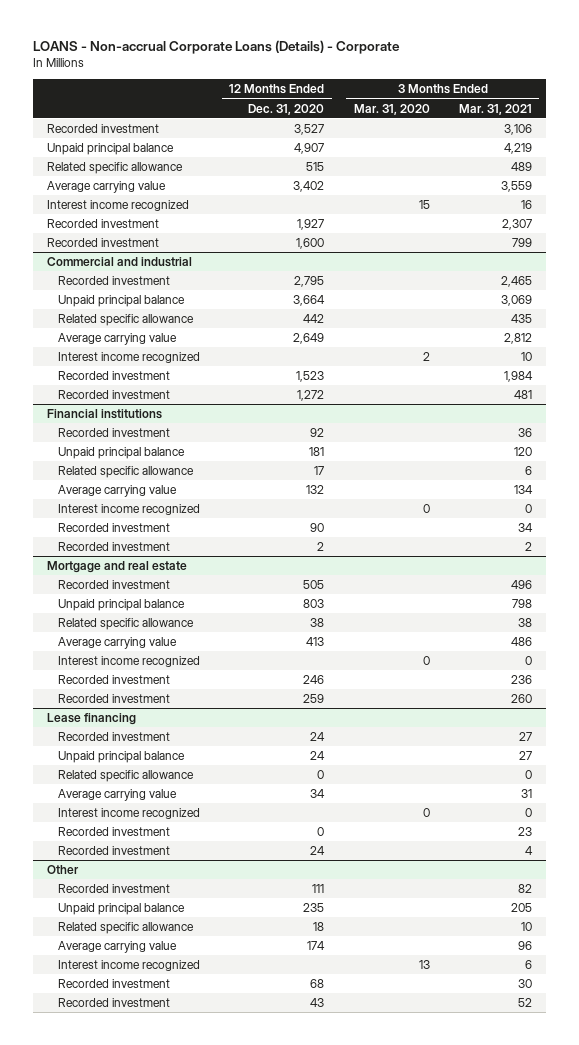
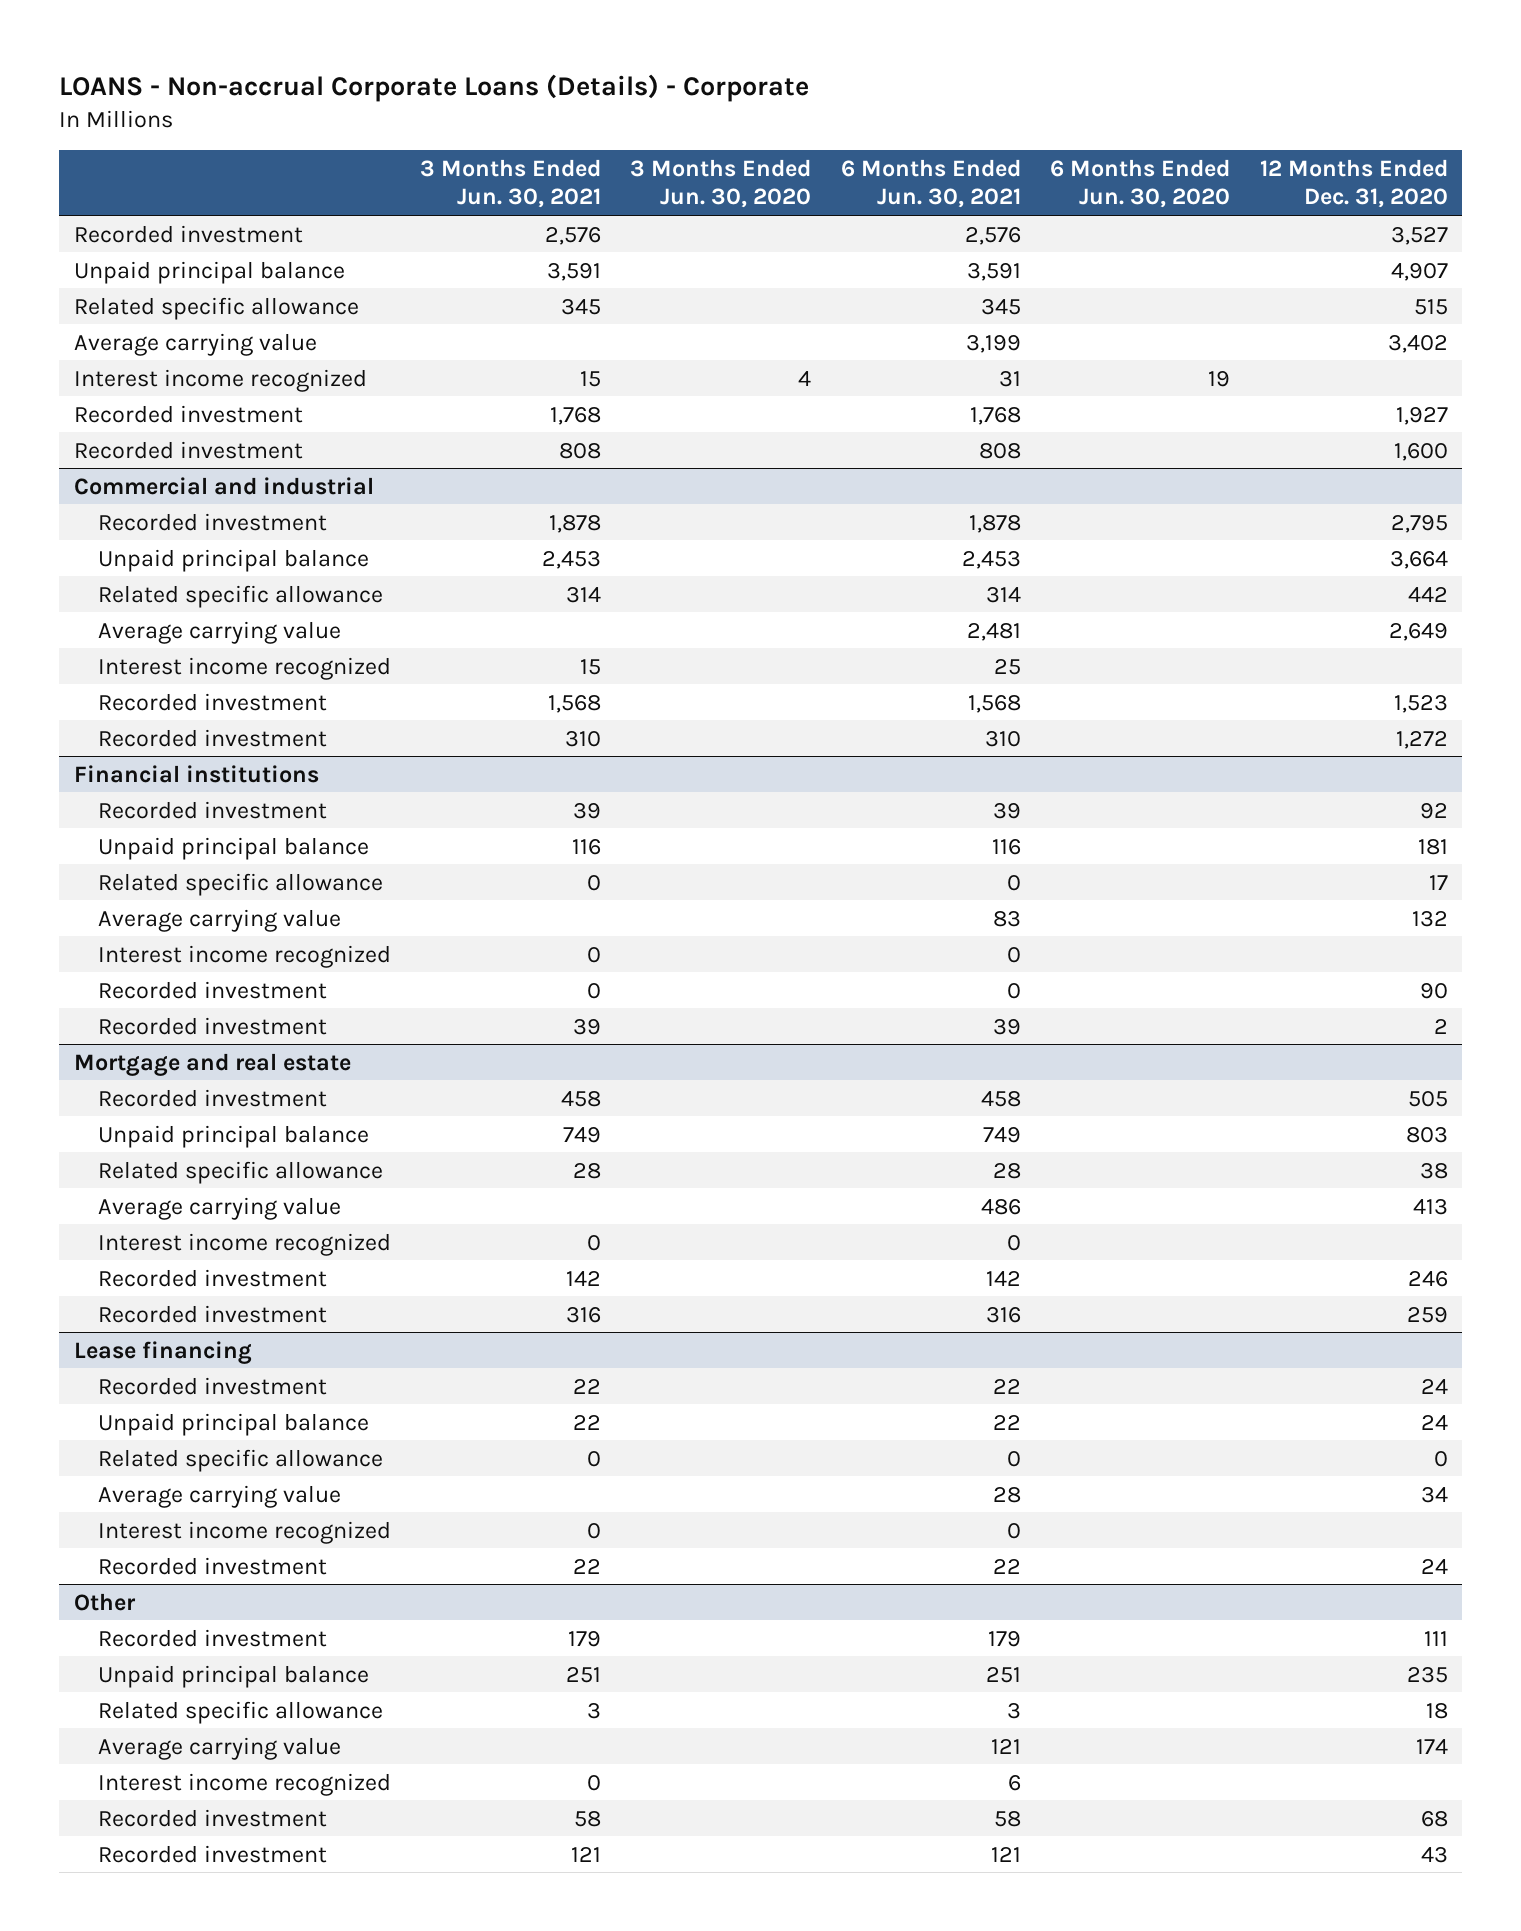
- | 12 Months Ended Dec. 31, 2020 | 3 Months Ended Mar. 31, 2020 | 3 Months Ended Mar. 31, 2021
+ | 3 Months Ended Jun. 30, 2021 | 3 Months Ended Jun. 30, 2020 | 6 Months Ended Jun. 30, 2021 | 6 Months Ended Jun. 30, 2020 | 12 Months Ended Dec. 31, 2020
@ Lease financing
- Recorded investment | 0 | | 23

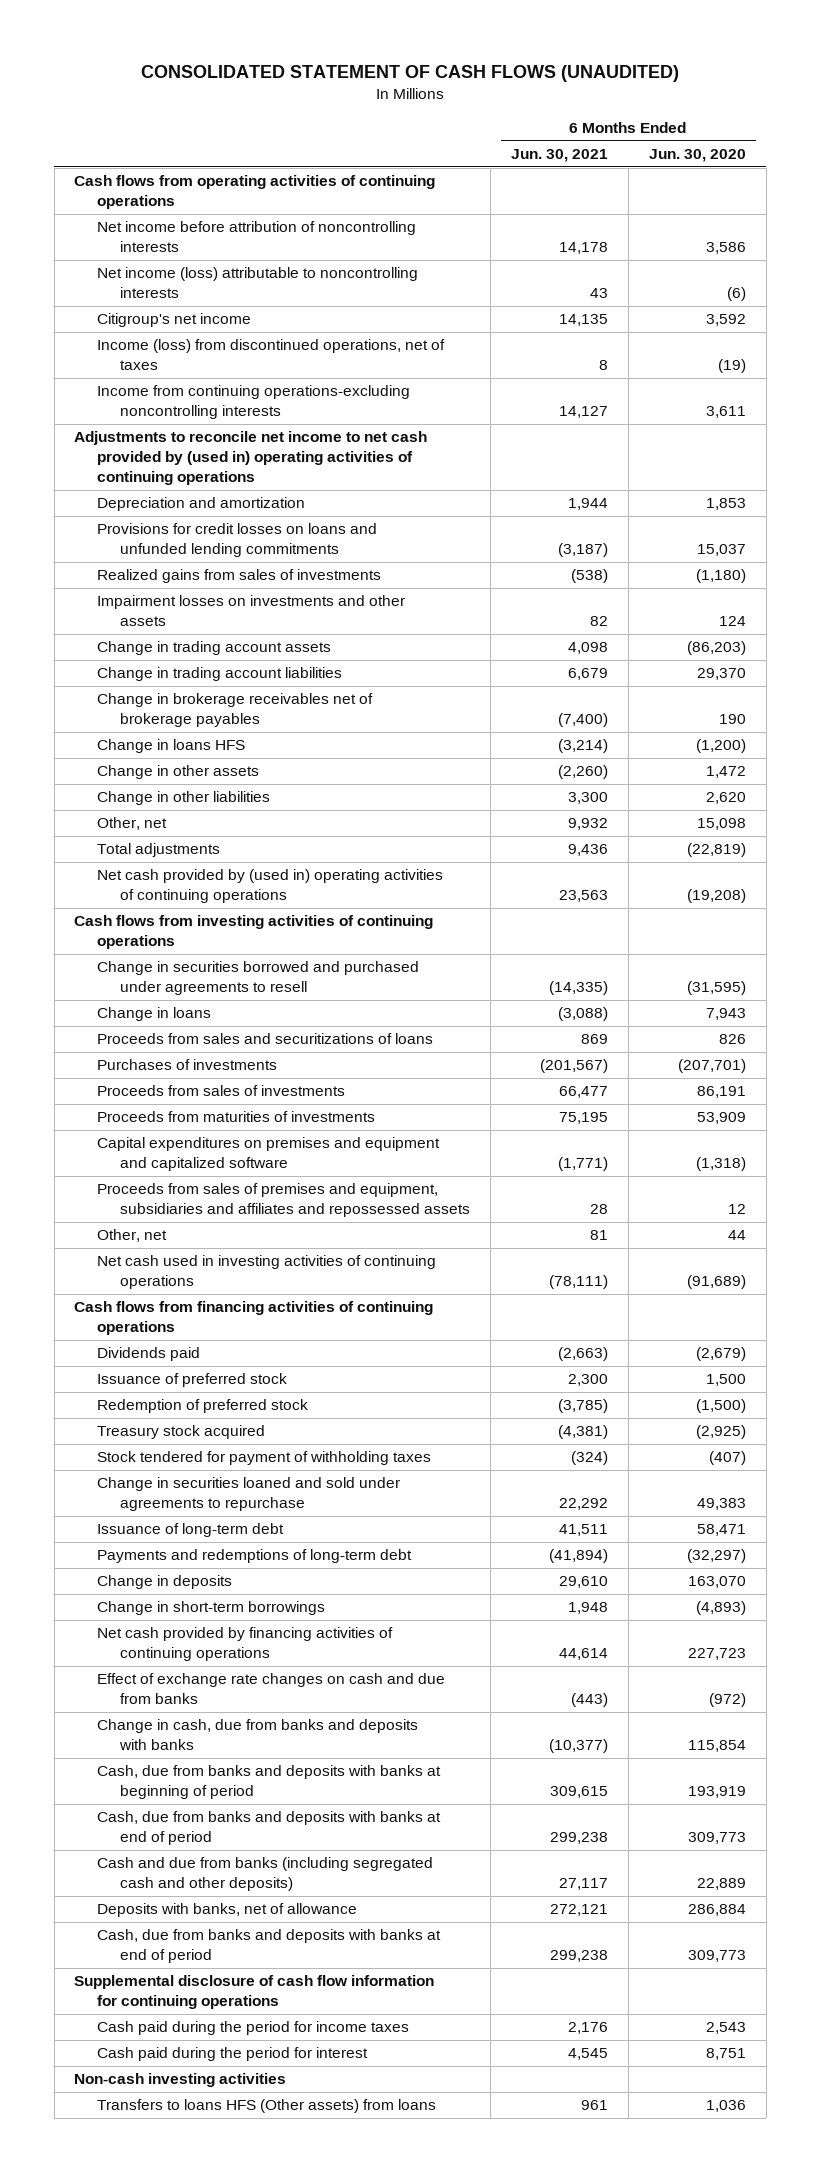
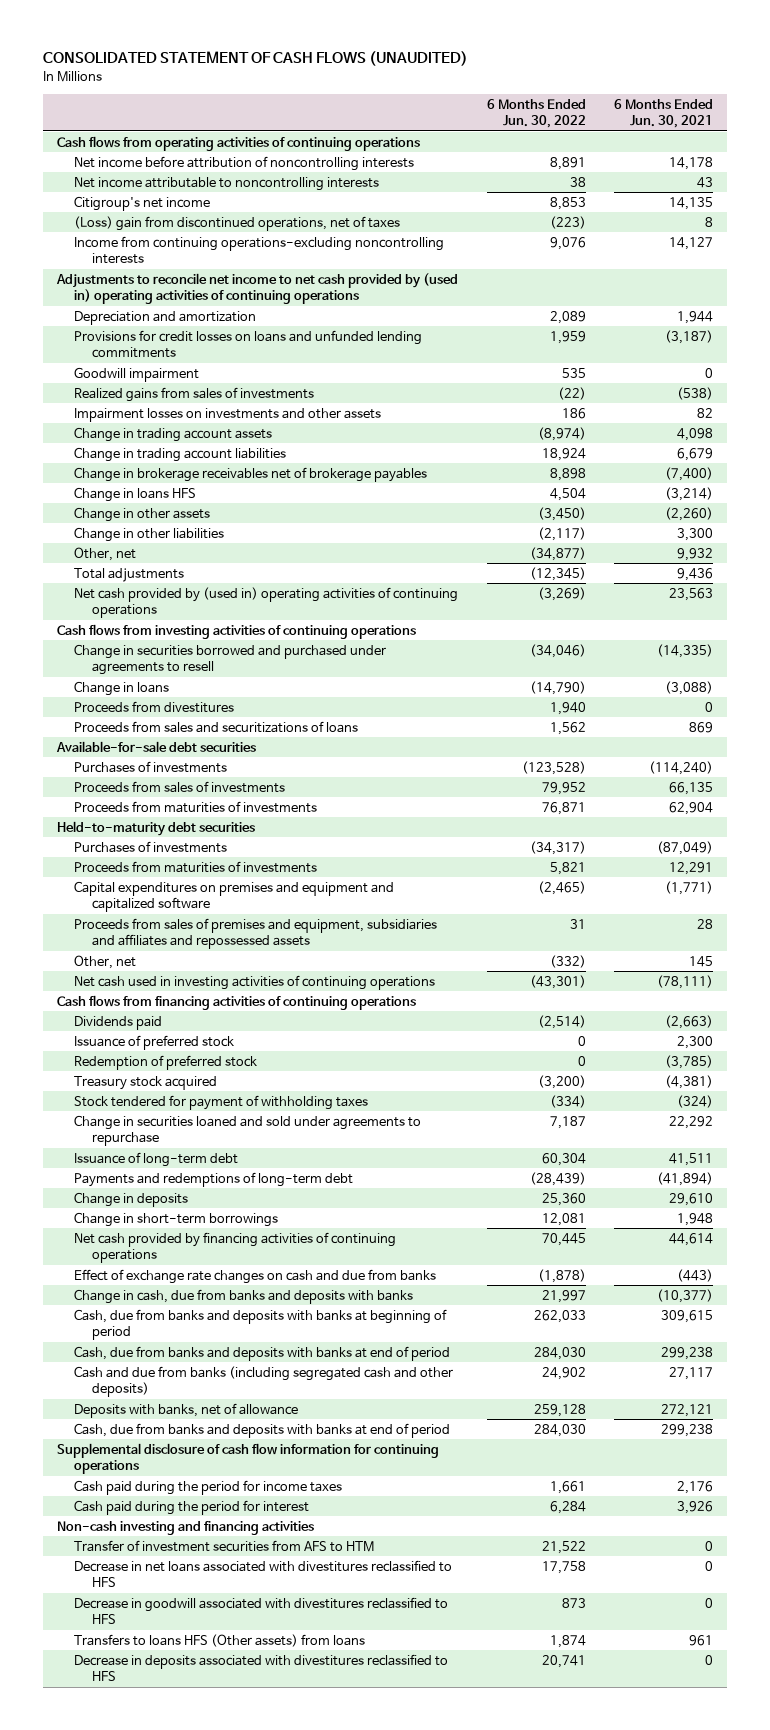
- | 6 Months Ended Jun. 30, 2021 | 6 Months Ended Jun. 30, 2020
+ | 6 Months Ended Jun. 30, 2022 | 6 Months Ended Jun. 30, 2021
- Net income (loss) attributable to noncontrolling interests | 43 | (6)
+ Net income attributable to noncontrolling interests | 38 | 43
- Income (loss) from discontinued operations, net of taxes | 8 | (19)
+ (Loss) gain from discontinued operations, net of taxes | (223) | 8
+ Goodwill impairment | 535 | 0
+ Proceeds from divestitures | 1,940 | 0
- Purchases of investments | (201,567) | (207,701)
- Proceeds from sales of investments | 66,477 | 86,191
- Proceeds from maturities of investments | 75,195 | 53,909
+ Available-for-sale debt securities
+ Purchases of investments | (123,528) | (114,240)
+ Proceeds from sales of investments | 79,952 | 66,135
+ Proceeds from maturities of investments | 76,871 | 62,904
+ Held-to-maturity debt securities
+ Purchases of investments | (34,317) | (87,049)
+ Proceeds from maturities of investments | 5,821 | 12,291
- Other, net | 81 | 44
+ Other, net | (332) | 145
- Cash paid during the period for interest | 4,545 | 8,751
- Non-cash investing activities
+ Cash paid during the period for interest | 6,284 | 3,926
+ Non-cash investing and financing activities
+ Transfer of investment securities from AFS to HTM | 21,522 | 0
+ Decrease in net loans associated with divestitures reclassified to HFS | 17,758 | 0
+ Decrease in goodwill associated with divestitures reclassified to HFS | 873 | 0
+ Decrease in deposits associated with divestitures reclassified to HFS | 20,741 | 0

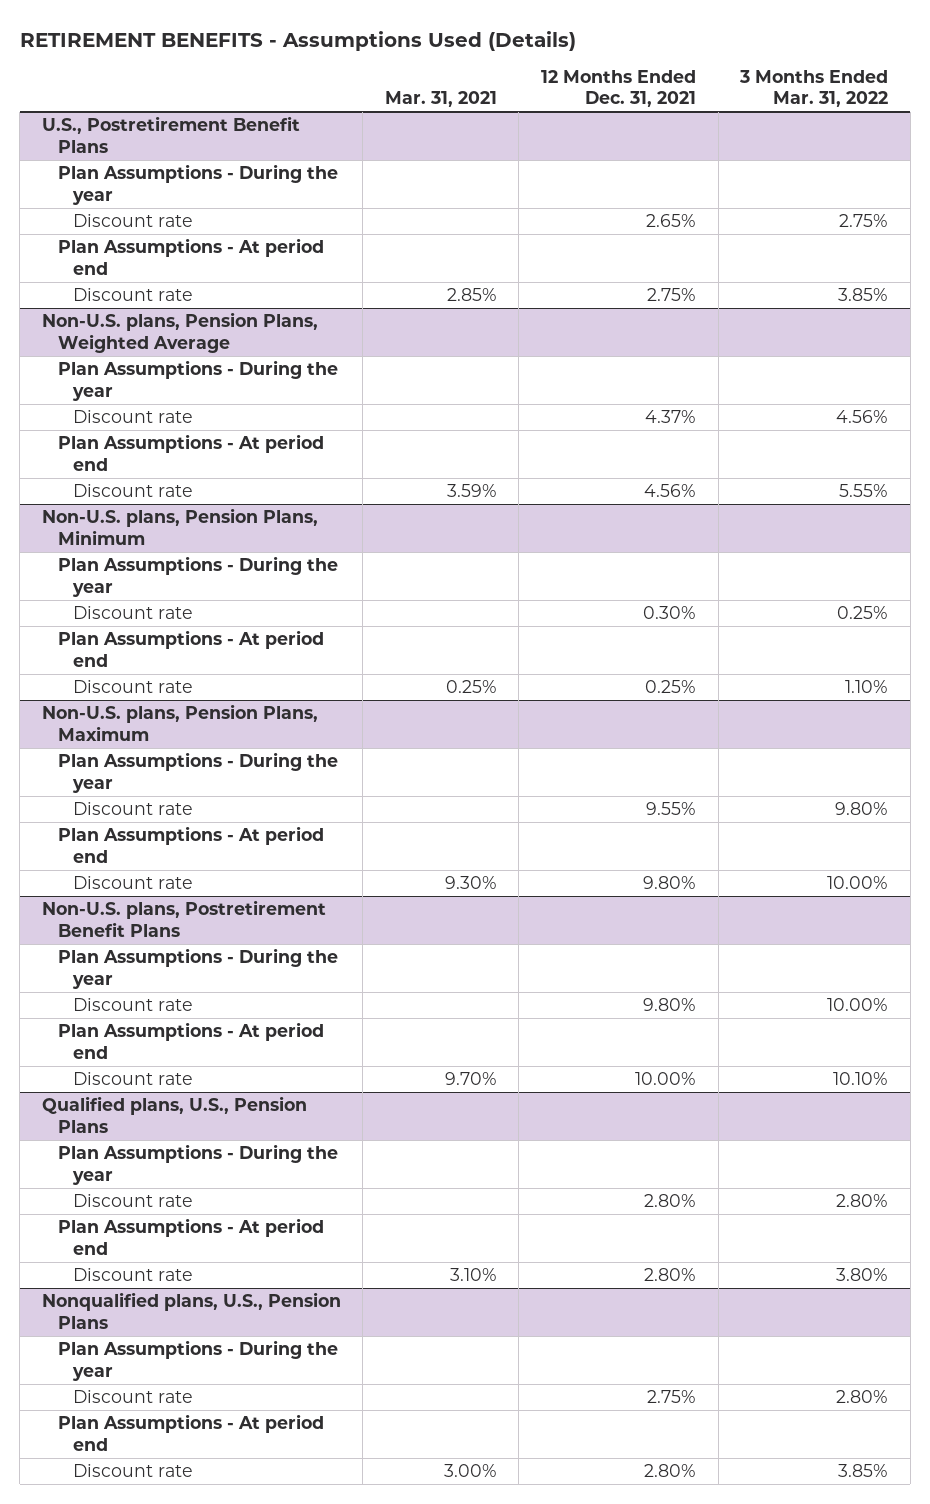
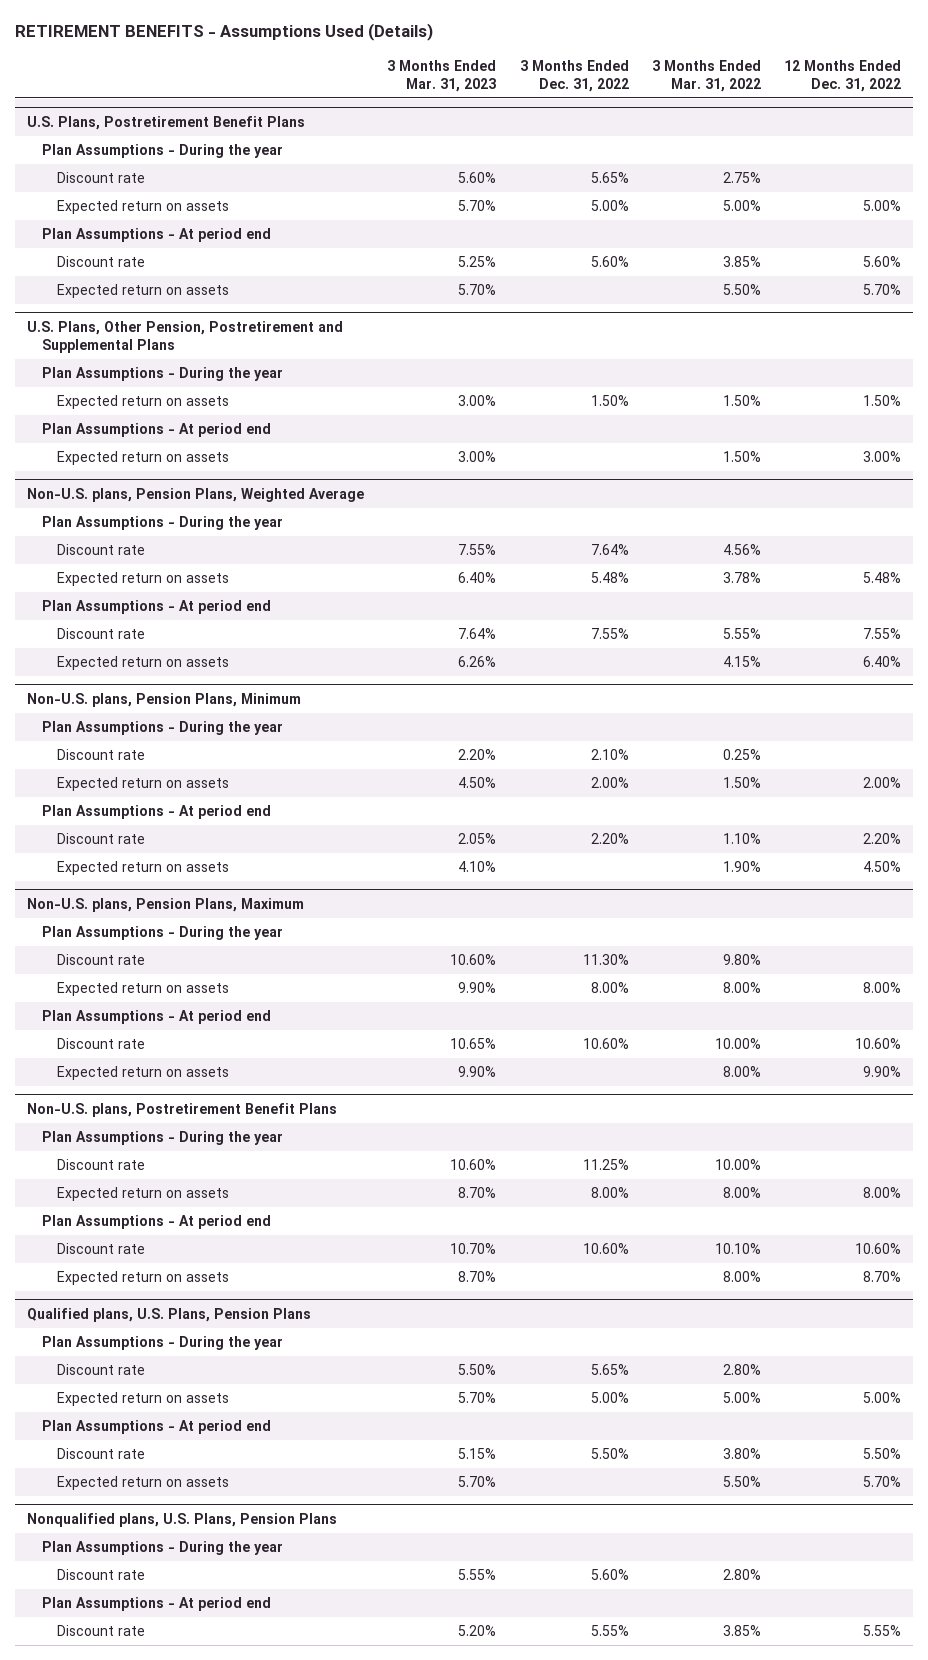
- | Mar. 31, 2021 | 12 Months Ended Dec. 31, 2021 | 3 Months Ended Mar. 31, 2022
+ | 3 Months Ended Mar. 31, 2023 | 3 Months Ended Dec. 31, 2022 | 3 Months Ended Mar. 31, 2022 | 12 Months Ended Dec. 31, 2022
- U.S., Postretirement Benefit Plans
+ U.S. Plans, Postretirement Benefit Plans
+ Expected return on assets | 5.70% | 5.00% | 5.00% | 5.00%
+ Expected return on assets | 5.70% | | 5.50% | 5.70%
+ U.S. Plans, Other Pension, Postretirement and Supplemental Plans
+ Plan Assumptions - During the year
+ Expected return on assets | 3.00% | 1.50% | 1.50% | 1.50%
+ Plan Assumptions - At period end
+ Expected return on assets | 3.00% | | 1.50% | 3.00%
@ Non-U.S. plans, Pension Plans, Weighted Average
+ Expected return on assets | 6.40% | 5.48% | 3.78% | 5.48%
+ Expected return on assets | 6.26% | | 4.15% | 6.40%
@ Non-U.S. plans, Pension Plans, Minimum
+ Expected return on assets | 4.50% | 2.00% | 1.50% | 2.00%
+ Expected return on assets | 4.10% | | 1.90% | 4.50%
@ Non-U.S. plans, Pension Plans, Maximum
+ Expected return on assets | 9.90% | 8.00% | 8.00% | 8.00%
+ Expected return on assets | 9.90% | | 8.00% | 9.90%
@ Non-U.S. plans, Postretirement Benefit Plans
+ Expected return on assets | 8.70% | 8.00% | 8.00% | 8.00%
- Qualified plans, U.S., Pension Plans
@ Non-U.S. plans, Postretirement Benefit Plans
+ Expected return on assets | 8.70% | | 8.00% | 8.70%
+ Qualified plans, U.S. Plans, Pension Plans
+ Expected return on assets | 5.70% | 5.00% | 5.00% | 5.00%
- Nonqualified plans, U.S., Pension Plans
+ Expected return on assets | 5.70% | | 5.50% | 5.70%
+ Nonqualified plans, U.S. Plans, Pension Plans

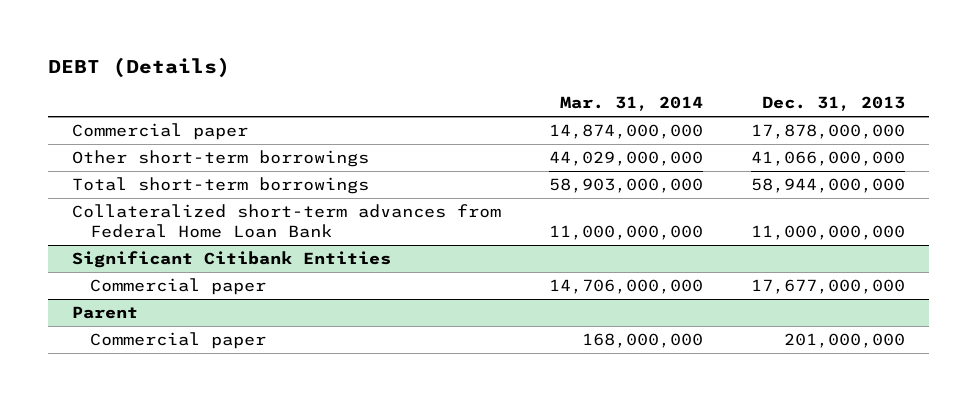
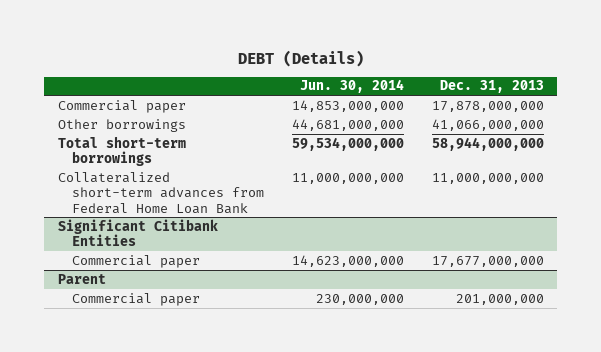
- | Mar. 31, 2014 | Dec. 31, 2013
+ | Jun. 30, 2014 | Dec. 31, 2013
- Other short-term borrowings | 44,029,000,000 | 41,066,000,000
+ Other borrowings | 44,681,000,000 | 41,066,000,000

